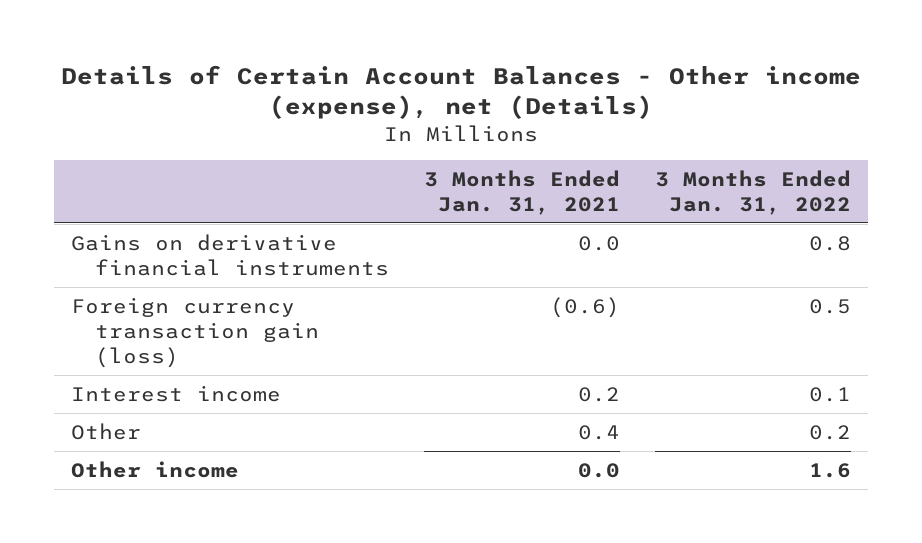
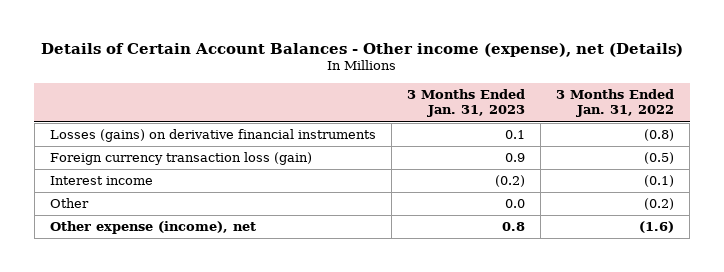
- | 3 Months Ended Jan. 31, 2021 | 3 Months Ended Jan. 31, 2022
+ | 3 Months Ended Jan. 31, 2023 | 3 Months Ended Jan. 31, 2022
- Gains on derivative financial instruments | 0.0 | 0.8
- Foreign currency transaction gain (loss) | (0.6) | 0.5
- Interest income | 0.2 | 0.1
- Other | 0.4 | 0.2
- Other income | 0.0 | 1.6
+ Losses (gains) on derivative financial instruments | 0.1 | (0.8)
+ Foreign currency transaction loss (gain) | 0.9 | (0.5)
+ Interest income | (0.2) | (0.1)
+ Other | 0.0 | (0.2)
+ Other expense (income), net | 0.8 | (1.6)

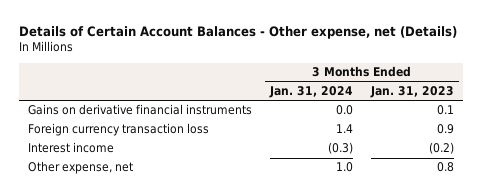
- Details of Certain Account Balances - Other income (expense), net (Details)
+ Details of Certain Account Balances - Other expense, net (Details)
- | 3 Months Ended Jan. 31, 2023 | 3 Months Ended Jan. 31, 2022
+ | 3 Months Ended Jan. 31, 2024 | 3 Months Ended Jan. 31, 2023
- Losses (gains) on derivative financial instruments | 0.1 | (0.8)
- Foreign currency transaction loss (gain) | 0.9 | (0.5)
+ Gains on derivative financial instruments | 0.0 | 0.1
+ Foreign currency transaction loss | 1.4 | 0.9
- Other | 0.0 | (0.2)
- Other expense (income), net | 0.8 | (1.6)
+ Other expense, net | 1.0 | 0.8

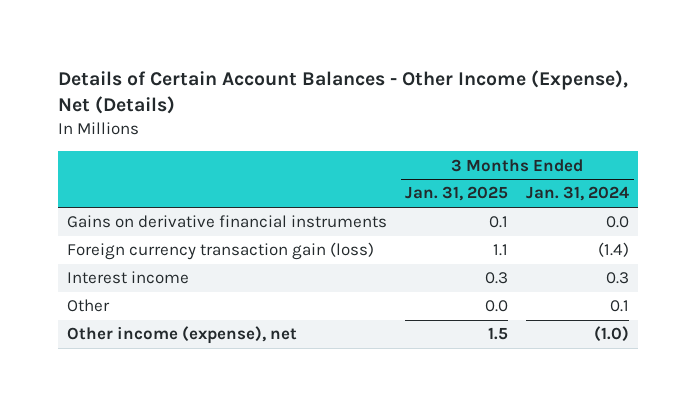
- Details of Certain Account Balances - Other expense, net (Details)
+ Details of Certain Account Balances - Other Income (Expense), Net (Details)
- | 3 Months Ended Jan. 31, 2024 | 3 Months Ended Jan. 31, 2023
+ | 3 Months Ended Jan. 31, 2025 | 3 Months Ended Jan. 31, 2024
- Foreign currency transaction loss | 1.4 | 0.9
- Interest income | (0.3) | (0.2)
- Other expense, net | 1.0 | 0.8
+ Foreign currency transaction gain (loss) | 1.1 | (1.4)
+ Interest income | 0.3 | 0.3
+ Other | 0.0 | 0.1
+ Other income (expense), net | 1.5 | (1.0)

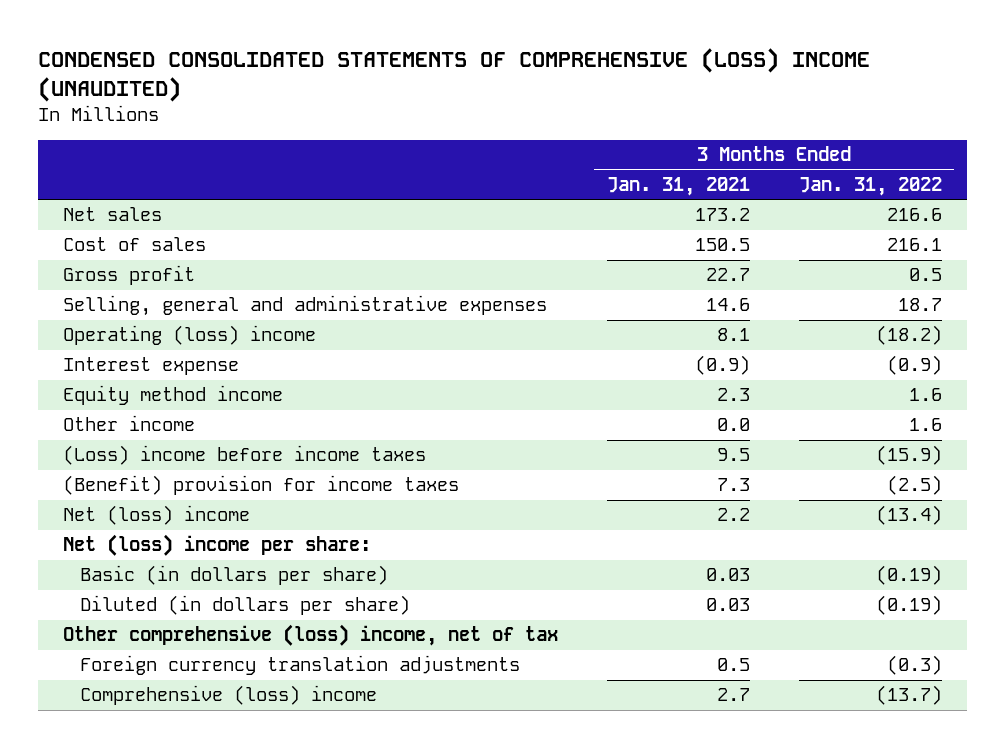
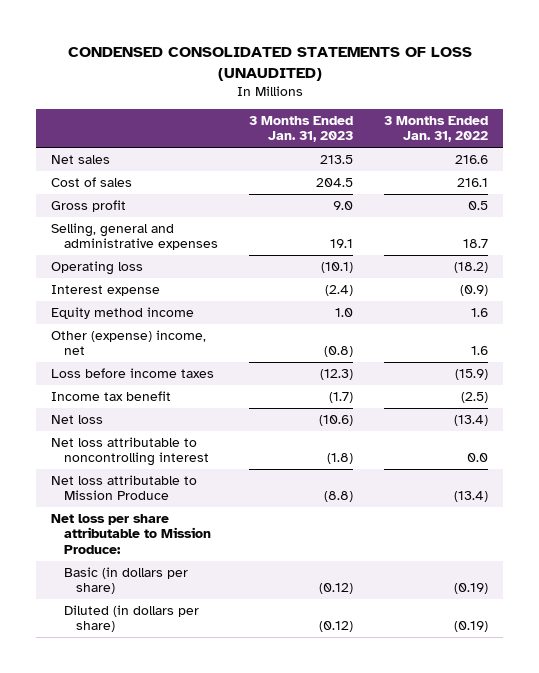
- CONDENSED CONSOLIDATED STATEMENTS OF COMPREHENSIVE (LOSS) INCOME (UNAUDITED)
+ CONDENSED CONSOLIDATED STATEMENTS OF LOSS (UNAUDITED)
- | 3 Months Ended Jan. 31, 2021 | 3 Months Ended Jan. 31, 2022
+ | 3 Months Ended Jan. 31, 2023 | 3 Months Ended Jan. 31, 2022
- Operating (loss) income | 8.1 | (18.2)
+ Operating loss | (10.1) | (18.2)
- Other income | 0.0 | 1.6
- (Loss) income before income taxes | 9.5 | (15.9)
- (Benefit) provision for income taxes | 7.3 | (2.5)
- Net (loss) income | 2.2 | (13.4)
- Net (loss) income per share:
+ Other (expense) income, net | (0.8) | 1.6
+ Loss before income taxes | (12.3) | (15.9)
+ Income tax benefit | (1.7) | (2.5)
+ Net loss | (10.6) | (13.4)
+ Net loss attributable to noncontrolling interest | (1.8) | 0.0
+ Net loss attributable to Mission Produce | (8.8) | (13.4)
+ Net loss per share attributable to Mission Produce:
- Other comprehensive (loss) income, net of tax
- Foreign currency translation adjustments | 0.5 | (0.3)
- Comprehensive (loss) income | 2.7 | (13.7)

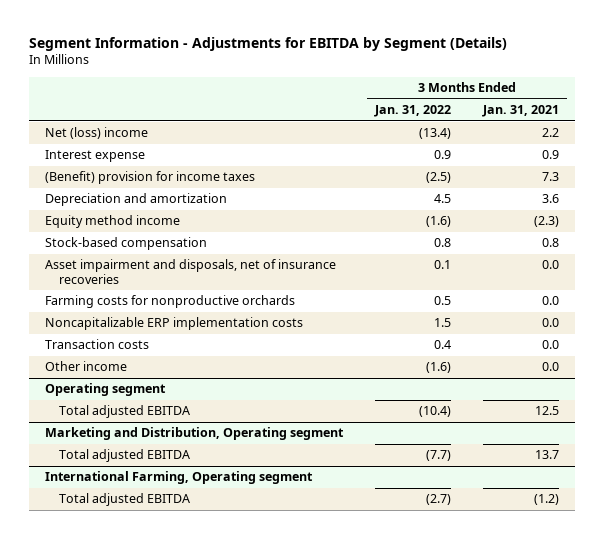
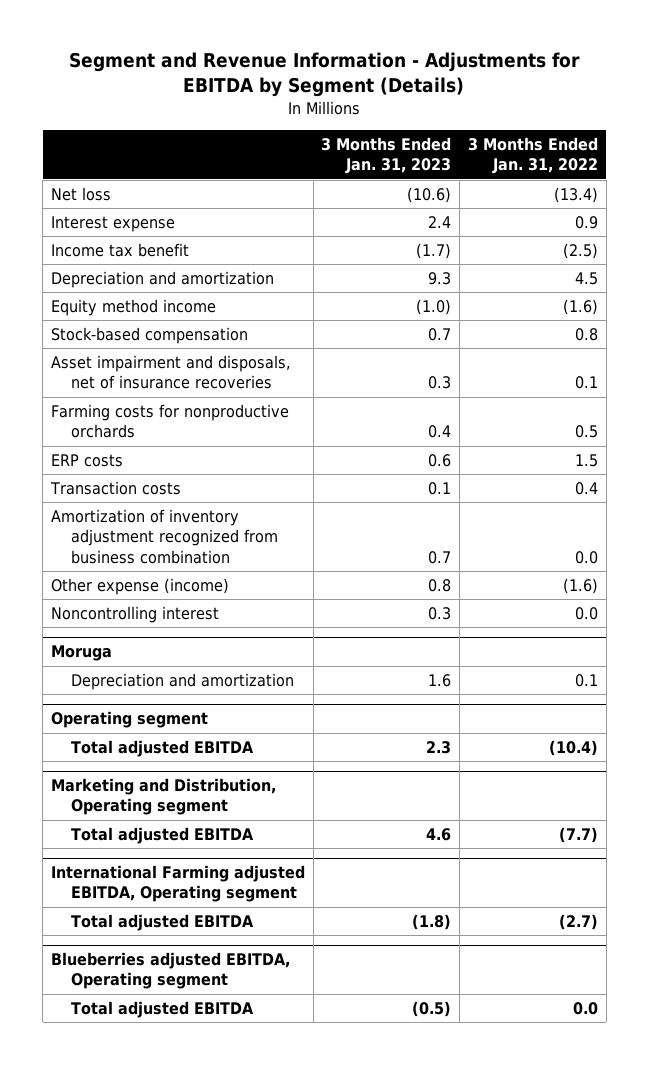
- Segment Information - Adjustments for EBITDA by Segment (Details)
+ Segment and Revenue Information - Adjustments for EBITDA by Segment (Details)
- | 3 Months Ended Jan. 31, 2022 | 3 Months Ended Jan. 31, 2021
+ | 3 Months Ended Jan. 31, 2023 | 3 Months Ended Jan. 31, 2022
- Net (loss) income | (13.4) | 2.2
+ Net loss | (10.6) | (13.4)
- (Benefit) provision for income taxes | (2.5) | 7.3
+ Income tax benefit | (1.7) | (2.5)
- Noncapitalizable ERP implementation costs | 1.5 | 0.0
+ ERP costs | 0.6 | 1.5
- Other income | (1.6) | 0.0
+ Amortization of inventory adjustment recognized from business combination | 0.7 | 0.0
+ Other expense (income) | 0.8 | (1.6)
+ Noncontrolling interest | 0.3 | 0.0
+ Moruga
+ Depreciation and amortization | 1.6 | 0.1
- International Farming, Operating segment
+ International Farming adjusted EBITDA, Operating segment
+ Blueberries adjusted EBITDA, Operating segment
+ Total adjusted EBITDA | (0.5) | 0.0

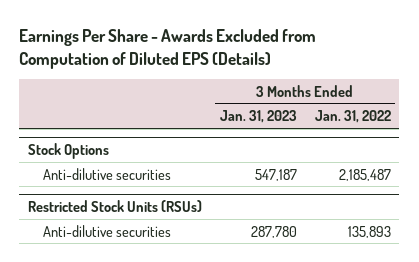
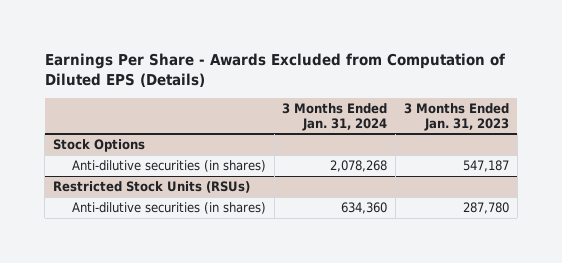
- | 3 Months Ended Jan. 31, 2023 | 3 Months Ended Jan. 31, 2022
+ | 3 Months Ended Jan. 31, 2024 | 3 Months Ended Jan. 31, 2023
@ Stock Options
- Anti-dilutive securities | 547,187 | 2,185,487
+ Anti-dilutive securities (in shares) | 2,078,268 | 547,187
@ Restricted Stock Units (RSUs)
- Anti-dilutive securities | 287,780 | 135,893
+ Anti-dilutive securities (in shares) | 634,360 | 287,780

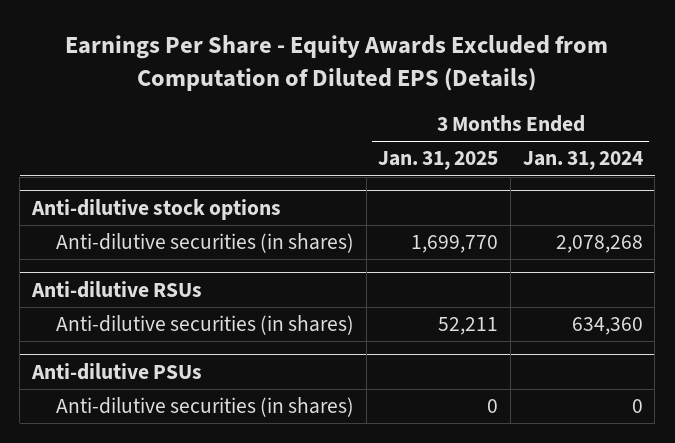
- Earnings Per Share - Awards Excluded from Computation of Diluted EPS (Details)
+ Earnings Per Share - Equity Awards Excluded from Computation of Diluted EPS (Details)
- | 3 Months Ended Jan. 31, 2024 | 3 Months Ended Jan. 31, 2023
+ | 3 Months Ended Jan. 31, 2025 | 3 Months Ended Jan. 31, 2024
- Stock Options
+ Anti-dilutive stock options
- Restricted Stock Units (RSUs)
+ Anti-dilutive RSUs
+ Anti-dilutive PSUs
+ Anti-dilutive securities (in shares) | 0 | 0

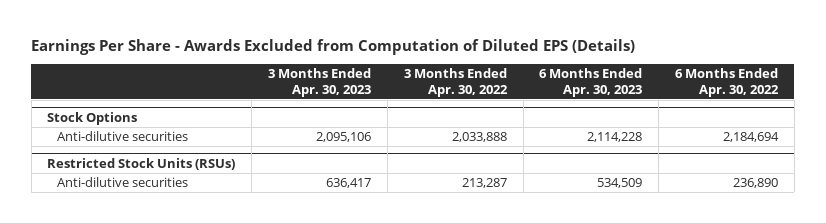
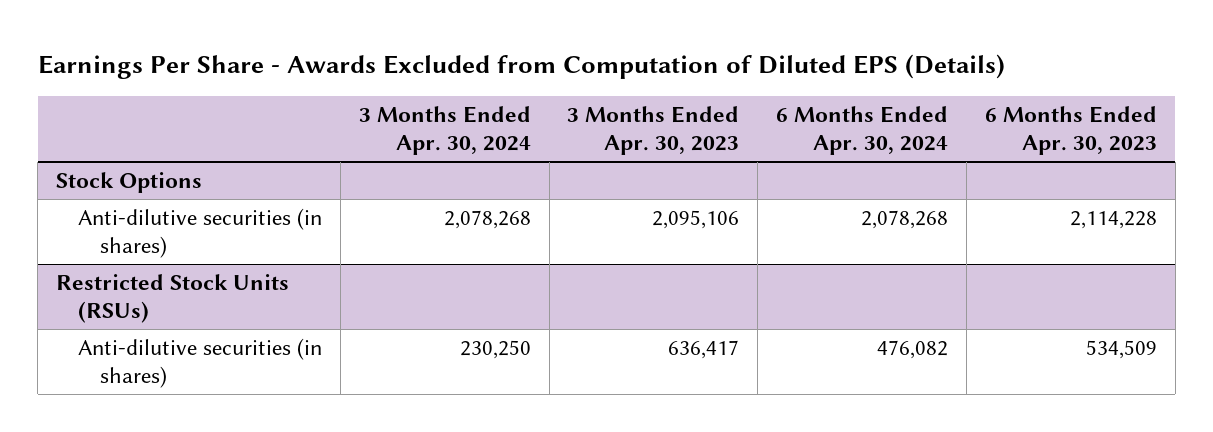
- | 3 Months Ended Apr. 30, 2023 | 3 Months Ended Apr. 30, 2022 | 6 Months Ended Apr. 30, 2023 | 6 Months Ended Apr. 30, 2022
+ | 3 Months Ended Apr. 30, 2024 | 3 Months Ended Apr. 30, 2023 | 6 Months Ended Apr. 30, 2024 | 6 Months Ended Apr. 30, 2023
@ Stock Options
- Anti-dilutive securities | 2,095,106 | 2,033,888 | 2,114,228 | 2,184,694
+ Anti-dilutive securities (in shares) | 2,078,268 | 2,095,106 | 2,078,268 | 2,114,228
@ Restricted Stock Units (RSUs)
- Anti-dilutive securities | 636,417 | 213,287 | 534,509 | 236,890
+ Anti-dilutive securities (in shares) | 230,250 | 636,417 | 476,082 | 534,509

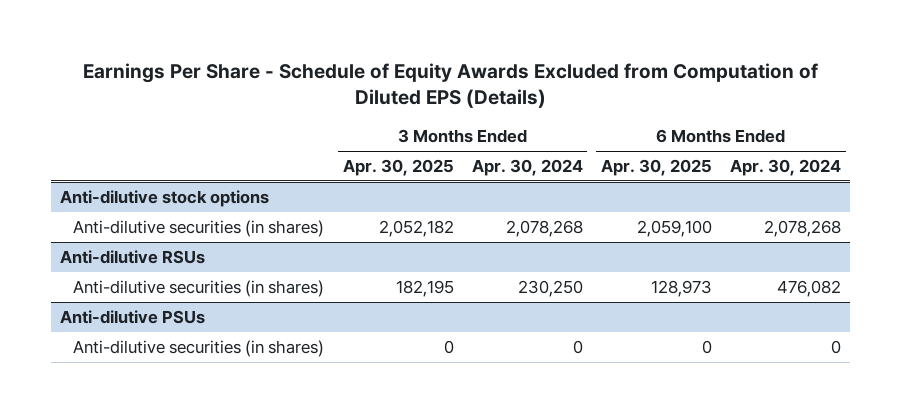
- Earnings Per Share - Awards Excluded from Computation of Diluted EPS (Details)
+ Earnings Per Share - Schedule of Equity Awards Excluded from Computation of Diluted EPS (Details)
- | 3 Months Ended Apr. 30, 2024 | 3 Months Ended Apr. 30, 2023 | 6 Months Ended Apr. 30, 2024 | 6 Months Ended Apr. 30, 2023
+ | 3 Months Ended Apr. 30, 2025 | 3 Months Ended Apr. 30, 2024 | 6 Months Ended Apr. 30, 2025 | 6 Months Ended Apr. 30, 2024
- Stock Options
+ Anti-dilutive stock options
- Restricted Stock Units (RSUs)
+ Anti-dilutive RSUs
+ Anti-dilutive PSUs
+ Anti-dilutive securities (in shares) | 0 | 0 | 0 | 0

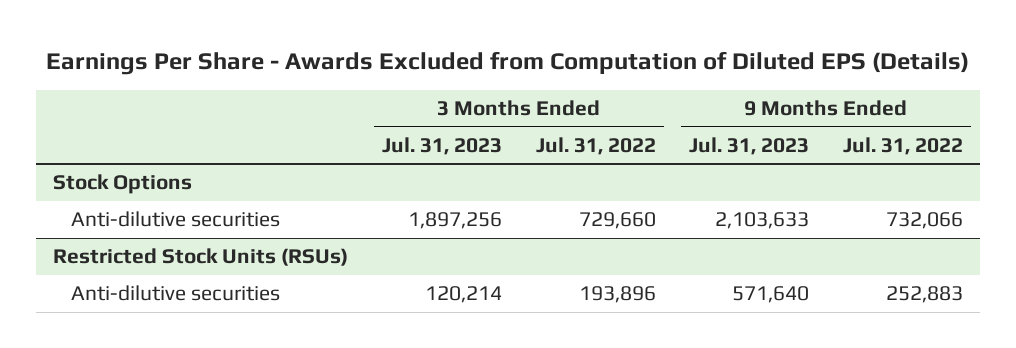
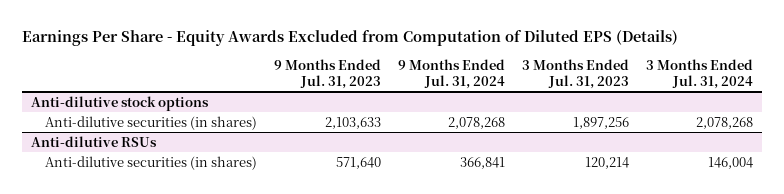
- Earnings Per Share - Awards Excluded from Computation of Diluted EPS (Details)
+ Earnings Per Share - Equity Awards Excluded from Computation of Diluted EPS (Details)
- | 3 Months Ended Jul. 31, 2023 | 3 Months Ended Jul. 31, 2022 | 9 Months Ended Jul. 31, 2023 | 9 Months Ended Jul. 31, 2022
+ | 9 Months Ended Jul. 31, 2023 | 9 Months Ended Jul. 31, 2024 | 3 Months Ended Jul. 31, 2023 | 3 Months Ended Jul. 31, 2024
- Stock Options
- Anti-dilutive securities | 1,897,256 | 729,660 | 2,103,633 | 732,066
- Restricted Stock Units (RSUs)
- Anti-dilutive securities | 120,214 | 193,896 | 571,640 | 252,883
+ Anti-dilutive stock options
+ Anti-dilutive securities (in shares) | 2,103,633 | 2,078,268 | 1,897,256 | 2,078,268
+ Anti-dilutive RSUs
+ Anti-dilutive securities (in shares) | 571,640 | 366,841 | 120,214 | 146,004

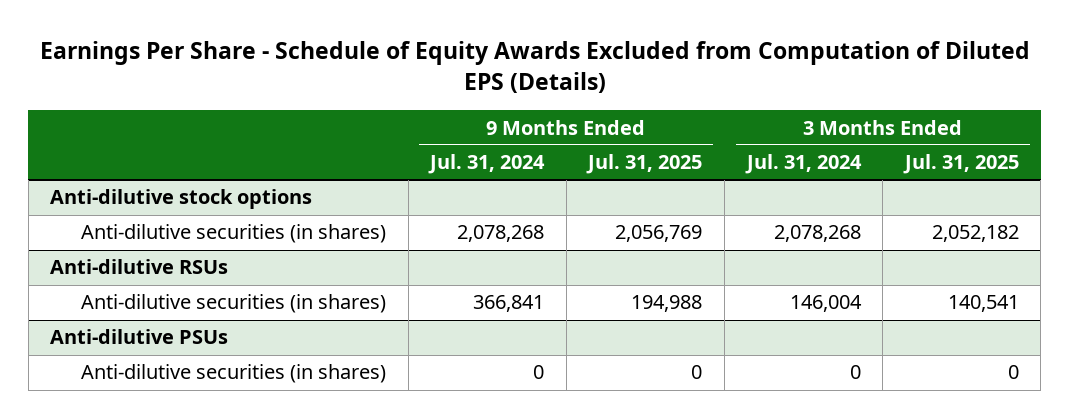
- Earnings Per Share - Equity Awards Excluded from Computation of Diluted EPS (Details)
+ Earnings Per Share - Schedule of Equity Awards Excluded from Computation of Diluted EPS (Details)
- | 9 Months Ended Jul. 31, 2023 | 9 Months Ended Jul. 31, 2024 | 3 Months Ended Jul. 31, 2023 | 3 Months Ended Jul. 31, 2024
+ | 9 Months Ended Jul. 31, 2024 | 9 Months Ended Jul. 31, 2025 | 3 Months Ended Jul. 31, 2024 | 3 Months Ended Jul. 31, 2025
+ Anti-dilutive PSUs
+ Anti-dilutive securities (in shares) | 0 | 0 | 0 | 0

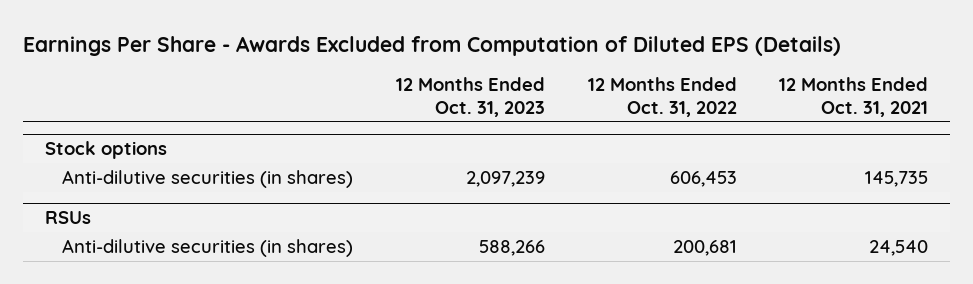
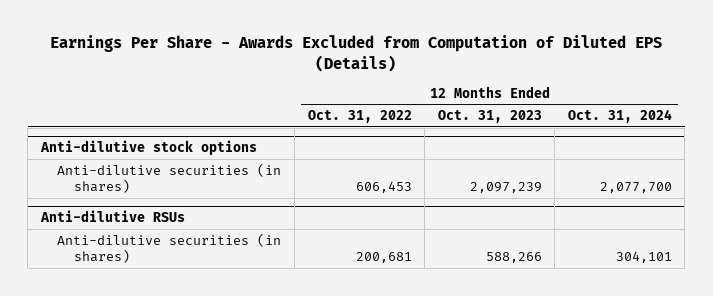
- | 12 Months Ended Oct. 31, 2023 | 12 Months Ended Oct. 31, 2022 | 12 Months Ended Oct. 31, 2021
+ | 12 Months Ended Oct. 31, 2022 | 12 Months Ended Oct. 31, 2023 | 12 Months Ended Oct. 31, 2024
- Stock options
+ Anti-dilutive stock options
- RSUs
+ Anti-dilutive RSUs

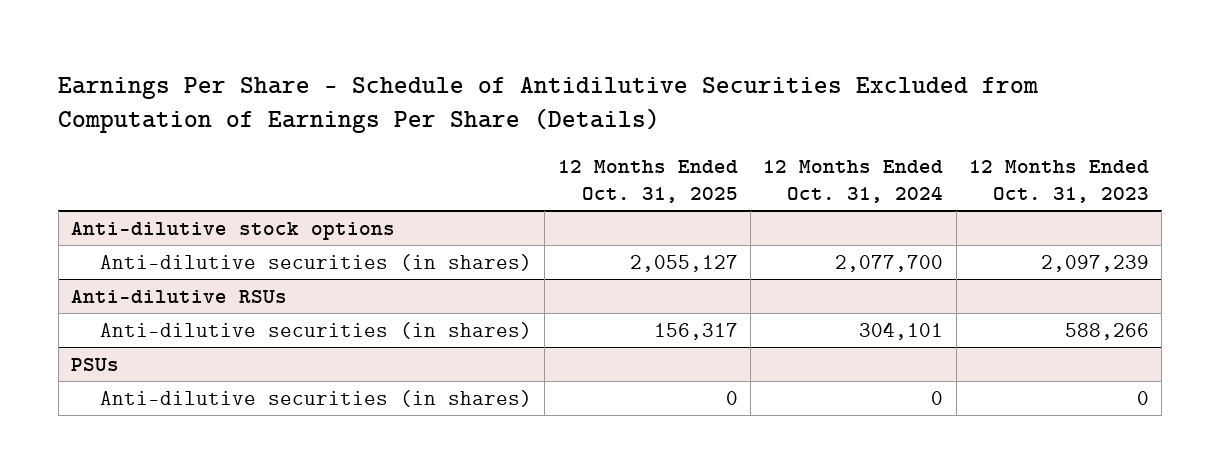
- Earnings Per Share - Awards Excluded from Computation of Diluted EPS (Details)
+ Earnings Per Share - Schedule of Antidilutive Securities Excluded from Computation of Earnings Per Share (Details)
- | 12 Months Ended Oct. 31, 2022 | 12 Months Ended Oct. 31, 2023 | 12 Months Ended Oct. 31, 2024
+ | 12 Months Ended Oct. 31, 2025 | 12 Months Ended Oct. 31, 2024 | 12 Months Ended Oct. 31, 2023
+ PSUs
+ Anti-dilutive securities (in shares) | 0 | 0 | 0

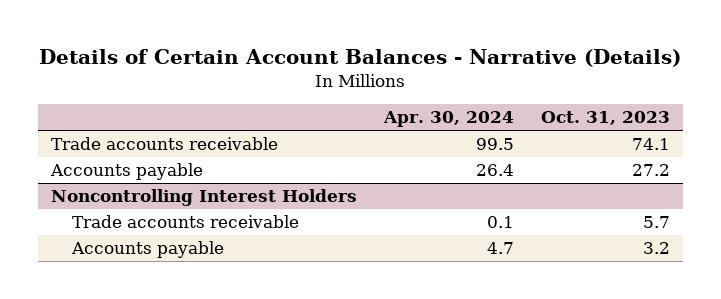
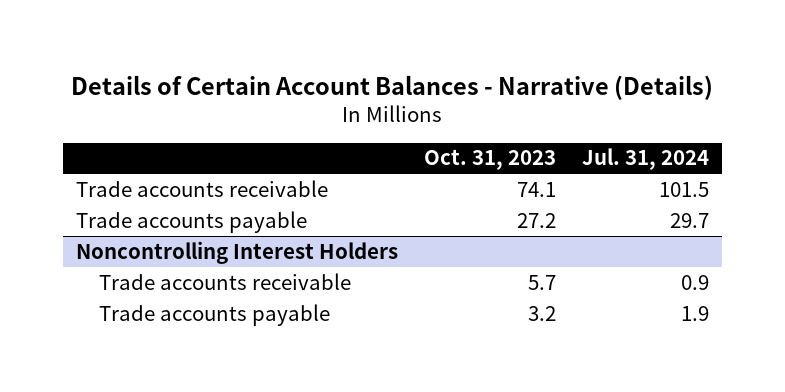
- | Apr. 30, 2024 | Oct. 31, 2023
+ | Oct. 31, 2023 | Jul. 31, 2024
- Accounts payable | 26.4 | 27.2
+ Trade accounts payable | 27.2 | 29.7
@ Noncontrolling Interest Holders
- Accounts payable | 4.7 | 3.2
+ Trade accounts payable | 3.2 | 1.9

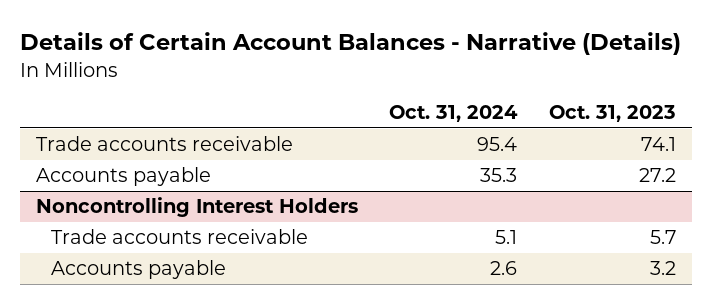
- | Oct. 31, 2023 | Jul. 31, 2024
+ | Oct. 31, 2024 | Oct. 31, 2023
- Trade accounts payable | 27.2 | 29.7
+ Accounts payable | 35.3 | 27.2
@ Noncontrolling Interest Holders
- Trade accounts payable | 3.2 | 1.9
+ Accounts payable | 2.6 | 3.2

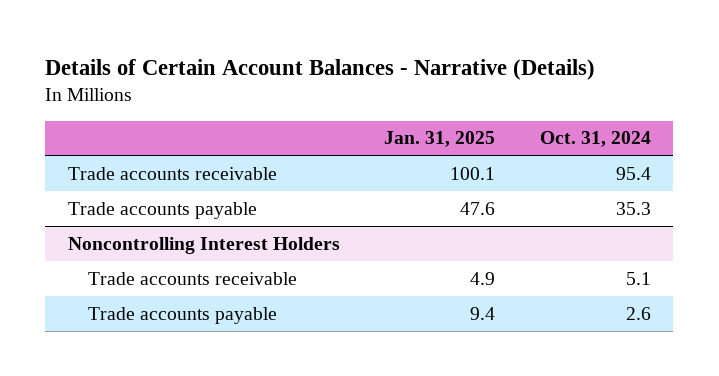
- | Oct. 31, 2024 | Oct. 31, 2023
+ | Jan. 31, 2025 | Oct. 31, 2024
- Accounts payable | 35.3 | 27.2
+ Trade accounts payable | 47.6 | 35.3
@ Noncontrolling Interest Holders
- Accounts payable | 2.6 | 3.2
+ Trade accounts payable | 9.4 | 2.6

